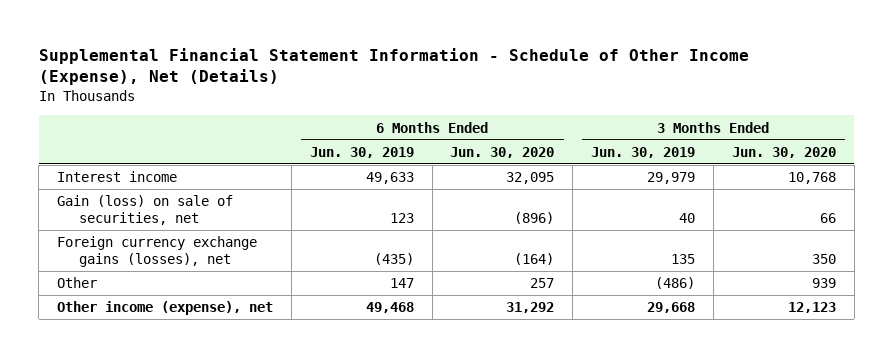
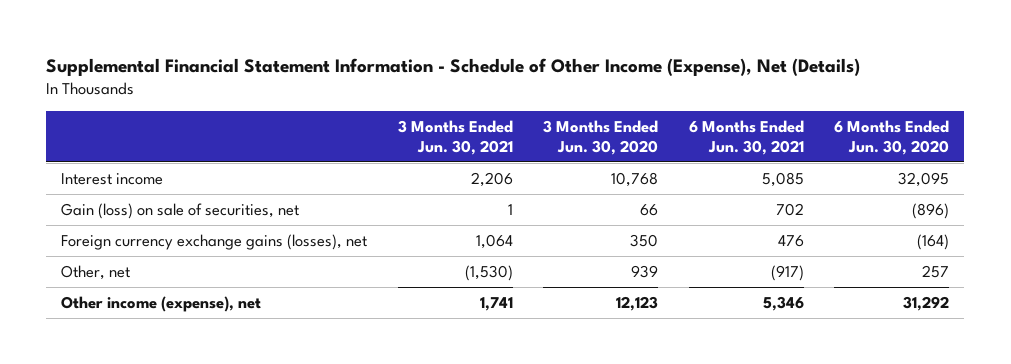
- | 6 Months Ended Jun. 30, 2019 | 6 Months Ended Jun. 30, 2020 | 3 Months Ended Jun. 30, 2019 | 3 Months Ended Jun. 30, 2020
+ | 3 Months Ended Jun. 30, 2021 | 3 Months Ended Jun. 30, 2020 | 6 Months Ended Jun. 30, 2021 | 6 Months Ended Jun. 30, 2020
- Other | 147 | 257 | (486) | 939
+ Other, net | (1,530) | 939 | (917) | 257

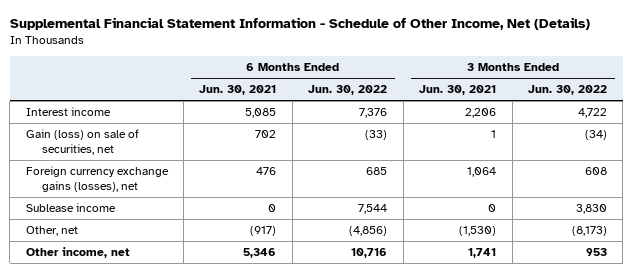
- Supplemental Financial Statement Information - Schedule of Other Income (Expense), Net (Details)
+ Supplemental Financial Statement Information - Schedule of Other Income, Net (Details)
- | 3 Months Ended Jun. 30, 2021 | 3 Months Ended Jun. 30, 2020 | 6 Months Ended Jun. 30, 2021 | 6 Months Ended Jun. 30, 2020
+ | 6 Months Ended Jun. 30, 2021 | 6 Months Ended Jun. 30, 2022 | 3 Months Ended Jun. 30, 2021 | 3 Months Ended Jun. 30, 2022
+ Sublease income | 0 | 7,544 | 0 | 3,830
- Other income (expense), net | 1,741 | 12,123 | 5,346 | 31,292
+ Other income, net | 5,346 | 10,716 | 1,741 | 953

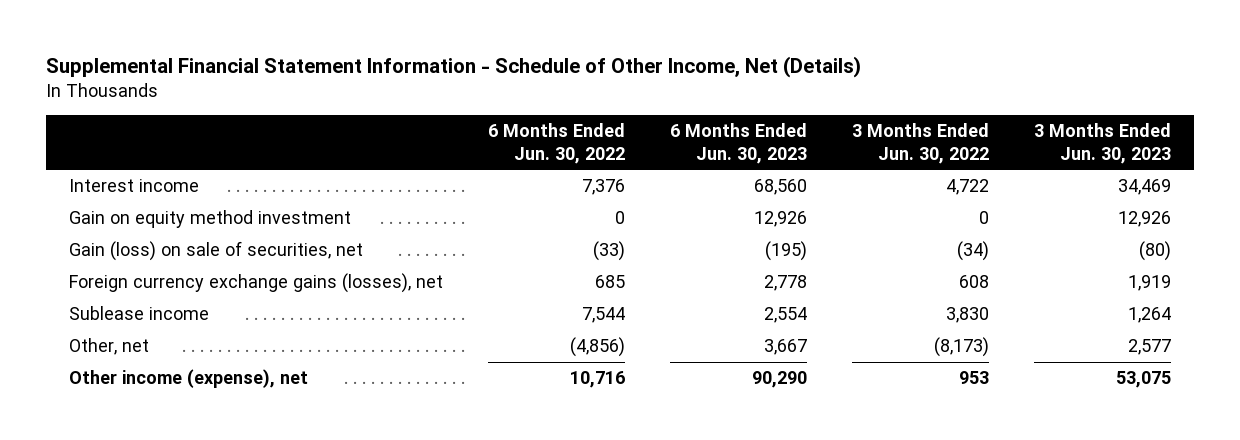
- | 6 Months Ended Jun. 30, 2021 | 6 Months Ended Jun. 30, 2022 | 3 Months Ended Jun. 30, 2021 | 3 Months Ended Jun. 30, 2022
+ | 6 Months Ended Jun. 30, 2022 | 6 Months Ended Jun. 30, 2023 | 3 Months Ended Jun. 30, 2022 | 3 Months Ended Jun. 30, 2023
+ Gain on equity method investment | 0 | 12,926 | 0 | 12,926
- Other income, net | 5,346 | 10,716 | 1,741 | 953
+ Other income (expense), net | 10,716 | 90,290 | 953 | 53,075

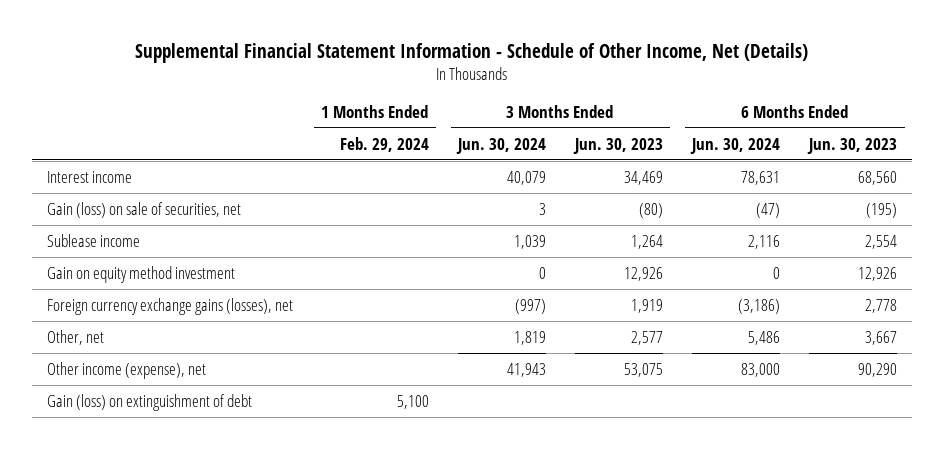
- | 6 Months Ended Jun. 30, 2022 | 6 Months Ended Jun. 30, 2023 | 3 Months Ended Jun. 30, 2022 | 3 Months Ended Jun. 30, 2023
+ | 1 Months Ended Feb. 29, 2024 | 3 Months Ended Jun. 30, 2024 | 3 Months Ended Jun. 30, 2023 | 6 Months Ended Jun. 30, 2024 | 6 Months Ended Jun. 30, 2023
moved down: Gain on equity method investment | | 0 | 12,926 | 0 | 12,926
moved down: Foreign currency exchange gains (losses), net | | (997) | 1,919 | (3,186) | 2,778
+ Gain (loss) on extinguishment of debt | 5,100 | | | |

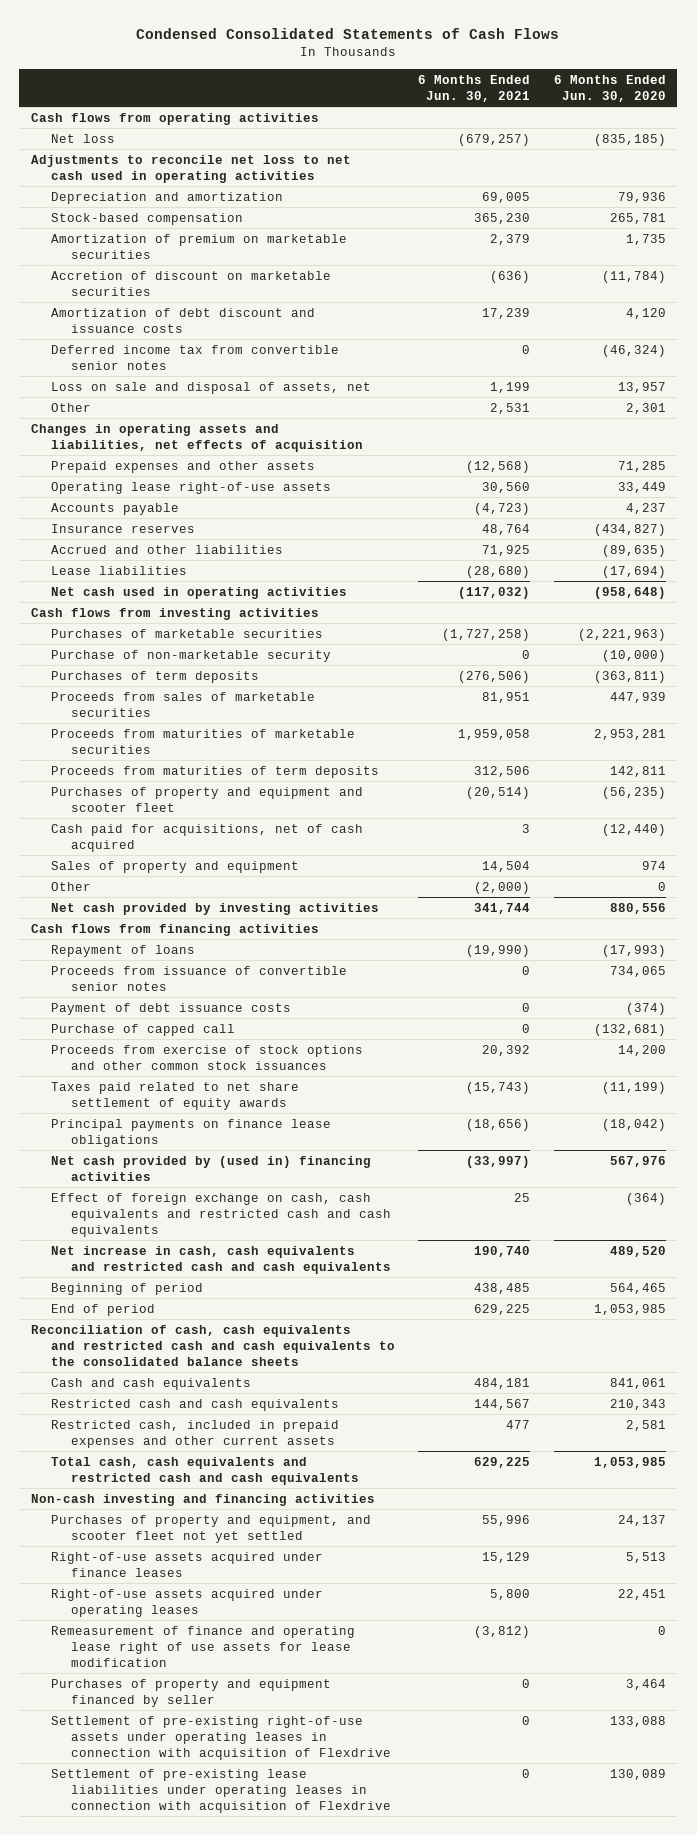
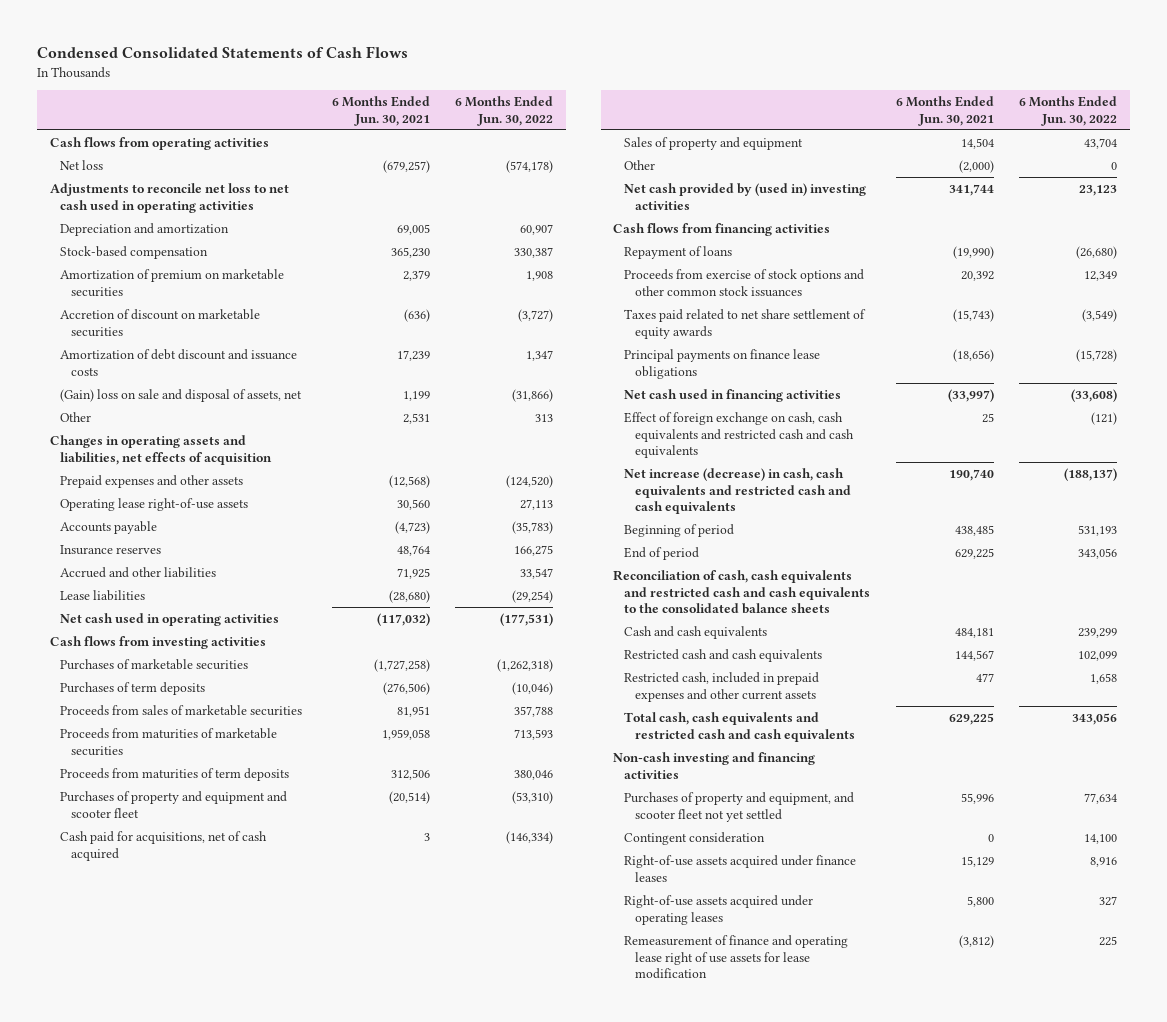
- | 6 Months Ended Jun. 30, 2021 | 6 Months Ended Jun. 30, 2020
+ | 6 Months Ended Jun. 30, 2021 | 6 Months Ended Jun. 30, 2022
- Deferred income tax from convertible senior notes | 0 | (46,324)
- Loss on sale and disposal of assets, net | 1,199 | 13,957
+ (Gain) loss on sale and disposal of assets, net | 1,199 | (31,866)
- Purchase of non-marketable security | 0 | (10,000)
- Net cash provided by investing activities | 341,744 | 880,556
+ Net cash provided by (used in) investing activities | 341,744 | 23,123
- Proceeds from issuance of convertible senior notes | 0 | 734,065
- Payment of debt issuance costs | 0 | (374)
- Purchase of capped call | 0 | (132,681)
- Net cash provided by (used in) financing activities | (33,997) | 567,976
+ Net cash used in financing activities | (33,997) | (33,608)
- Net increase in cash, cash equivalents and restricted cash and cash equivalents | 190,740 | 489,520
+ Net increase (decrease) in cash, cash equivalents and restricted cash and cash equivalents | 190,740 | (188,137)
+ Contingent consideration | 0 | 14,100
- Purchases of property and equipment financed by seller | 0 | 3,464
- Settlement of pre-existing right-of-use assets under operating leases in connection with acquisition of Flexdrive | 0 | 133,088
- Settlement of pre-existing lease liabilities under operating leases in connection with acquisition of Flexdrive | 0 | 130,089

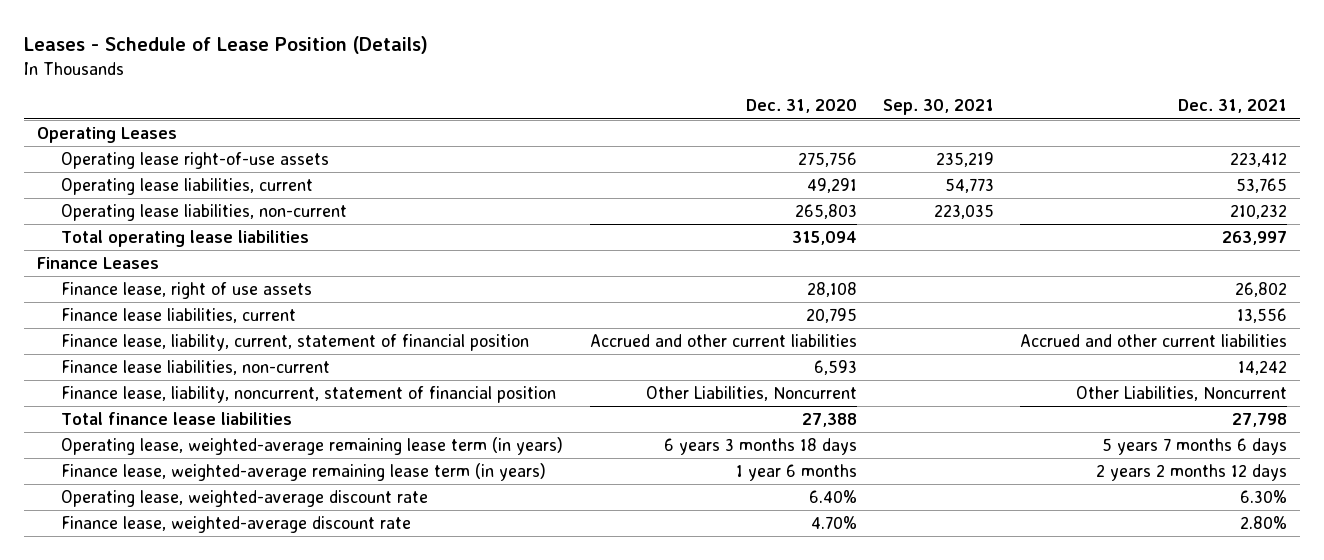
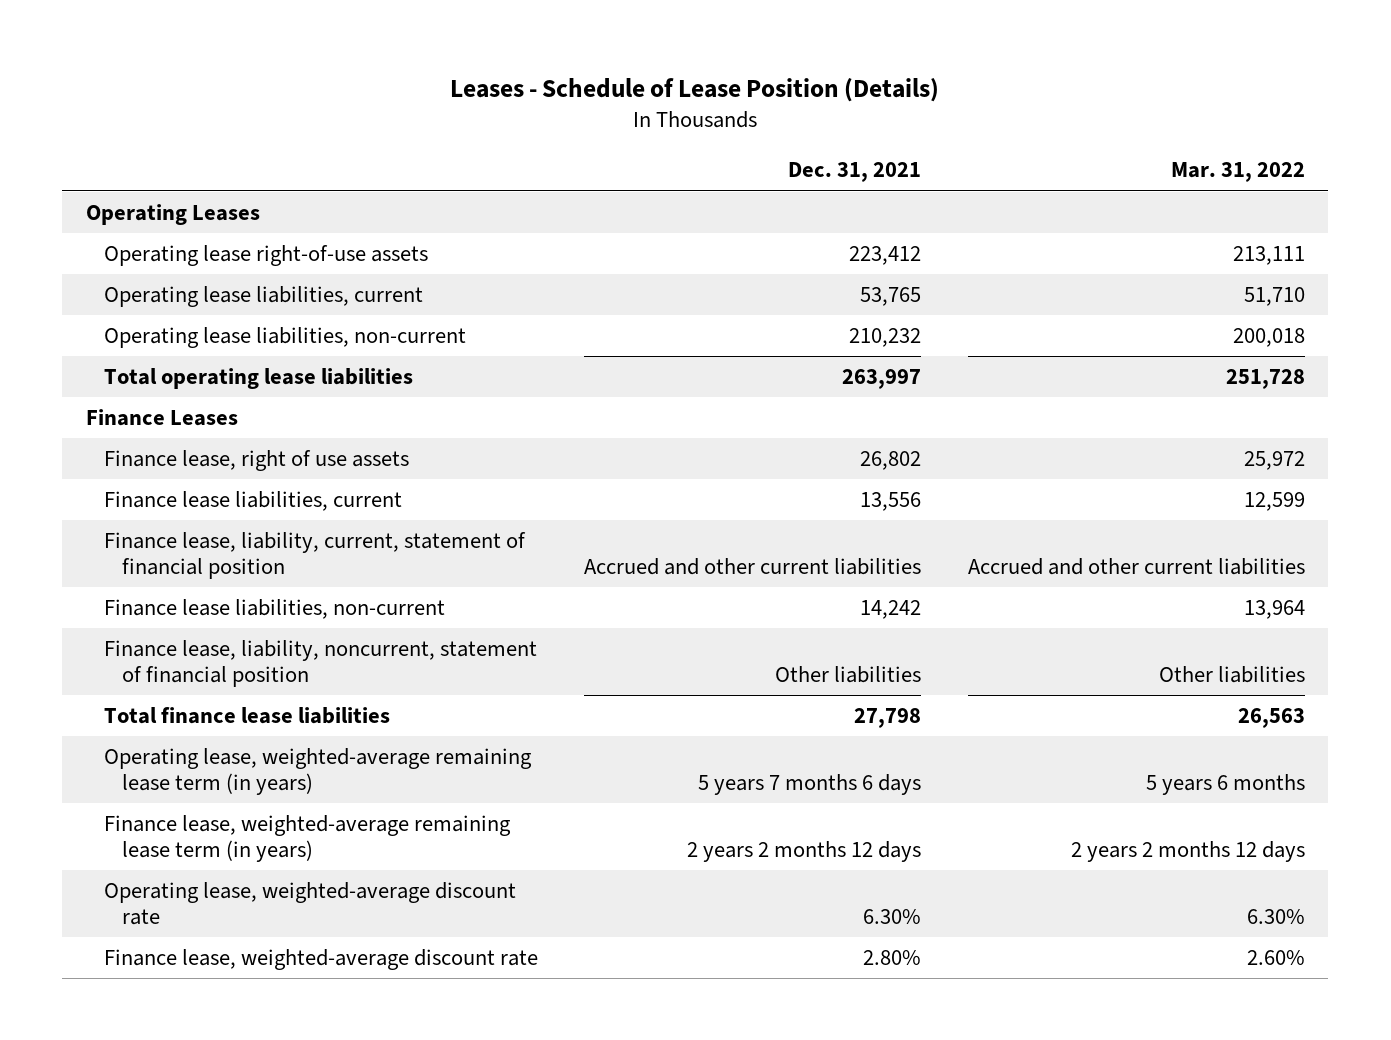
- | Dec. 31, 2020 | Sep. 30, 2021 | Dec. 31, 2021
+ | Dec. 31, 2021 | Mar. 31, 2022
- Finance lease, liability, noncurrent, statement of financial position | Other Liabilities, Noncurrent | | Other Liabilities, Noncurrent
+ Finance lease, liability, noncurrent, statement of financial position | Other liabilities | Other liabilities

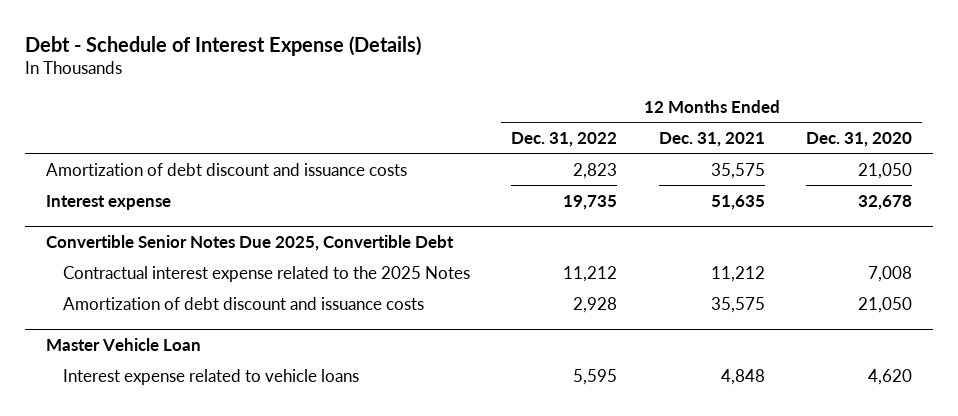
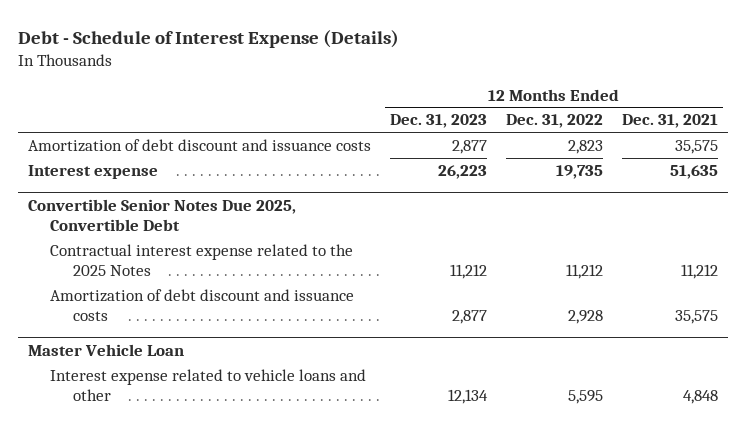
- | 12 Months Ended Dec. 31, 2022 | 12 Months Ended Dec. 31, 2021 | 12 Months Ended Dec. 31, 2020
+ | 12 Months Ended Dec. 31, 2023 | 12 Months Ended Dec. 31, 2022 | 12 Months Ended Dec. 31, 2021
@ Master Vehicle Loan
- Interest expense related to vehicle loans | 5,595 | 4,848 | 4,620
+ Interest expense related to vehicle loans and other | 12,134 | 5,595 | 4,848

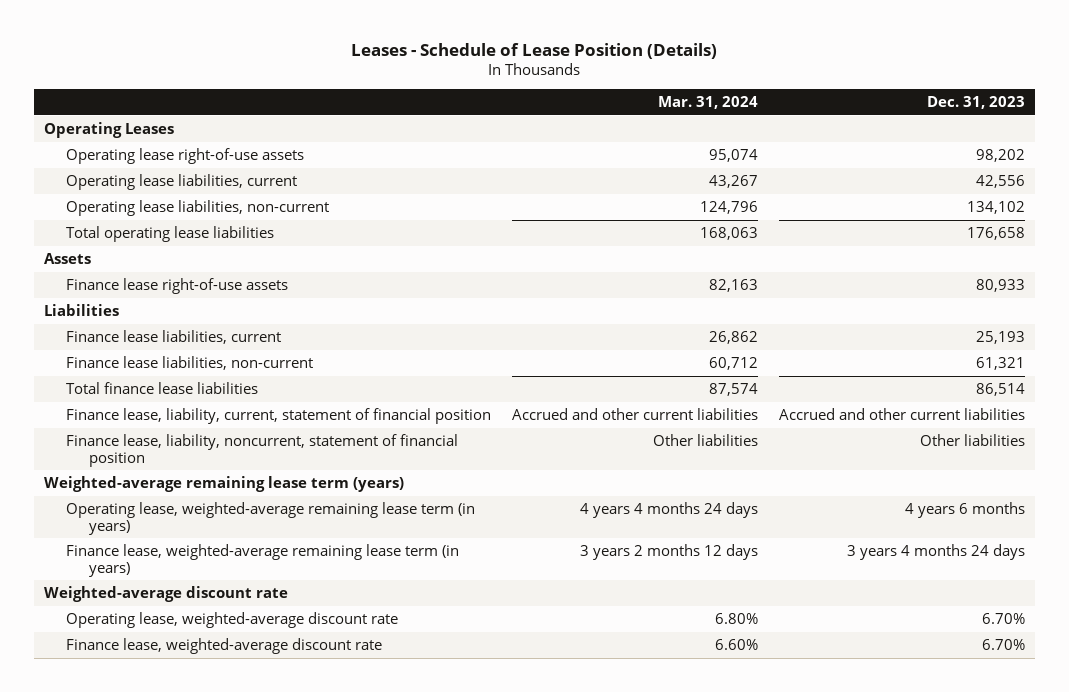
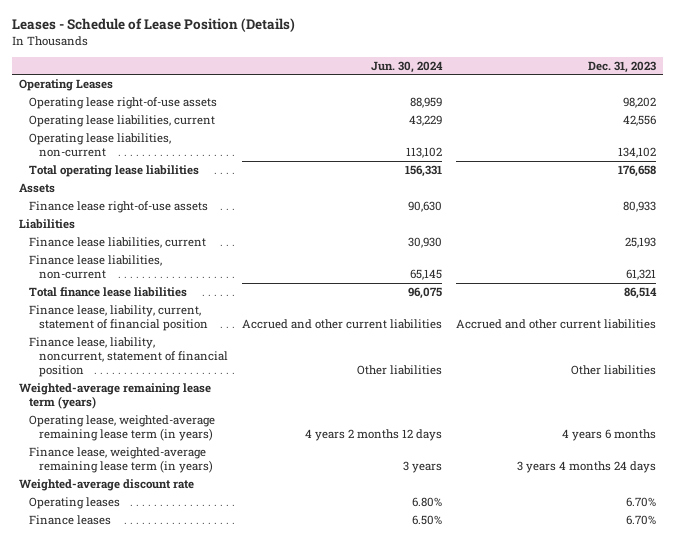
- | Mar. 31, 2024 | Dec. 31, 2023
+ | Jun. 30, 2024 | Dec. 31, 2023
- Operating lease, weighted-average discount rate | 6.80% | 6.70%
- Finance lease, weighted-average discount rate | 6.60% | 6.70%
+ Operating leases | 6.80% | 6.70%
+ Finance leases | 6.50% | 6.70%

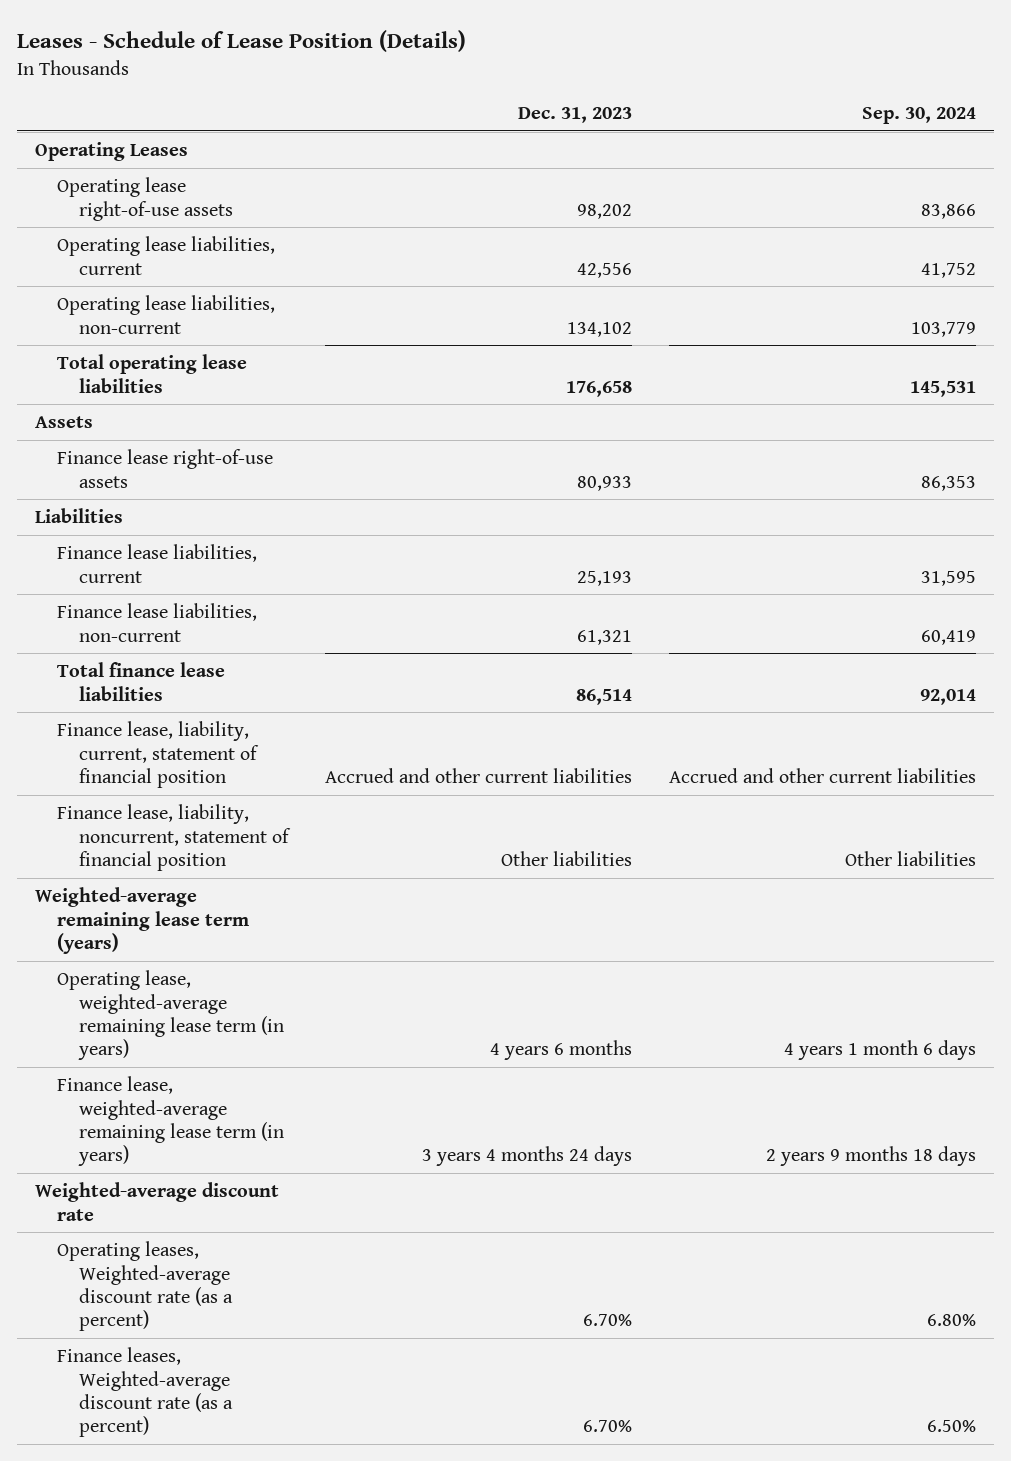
- | Jun. 30, 2024 | Dec. 31, 2023
+ | Dec. 31, 2023 | Sep. 30, 2024
- Operating leases | 6.80% | 6.70%
- Finance leases | 6.50% | 6.70%
+ Operating leases, Weighted-average discount rate (as a percent) | 6.70% | 6.80%
+ Finance leases, Weighted-average discount rate (as a percent) | 6.70% | 6.50%

